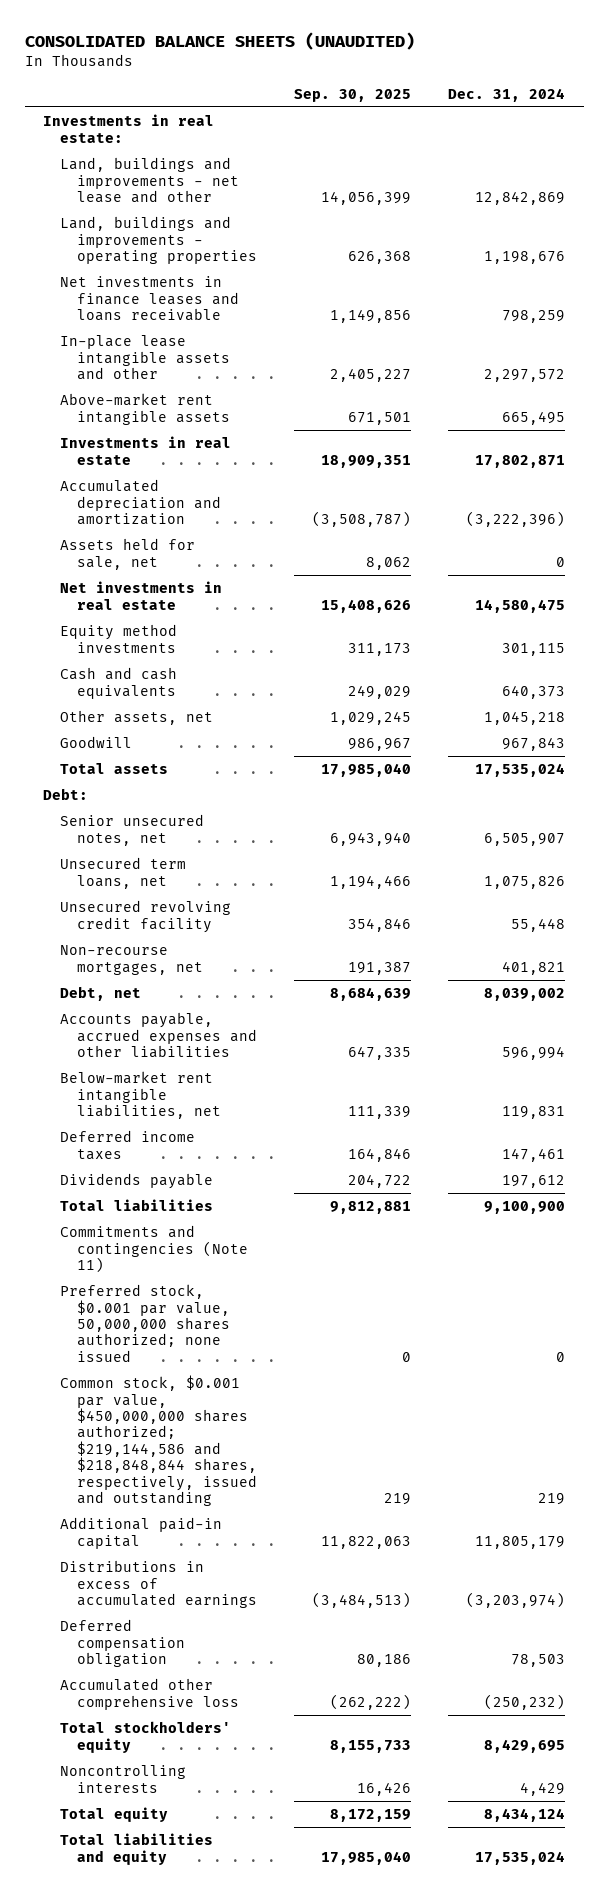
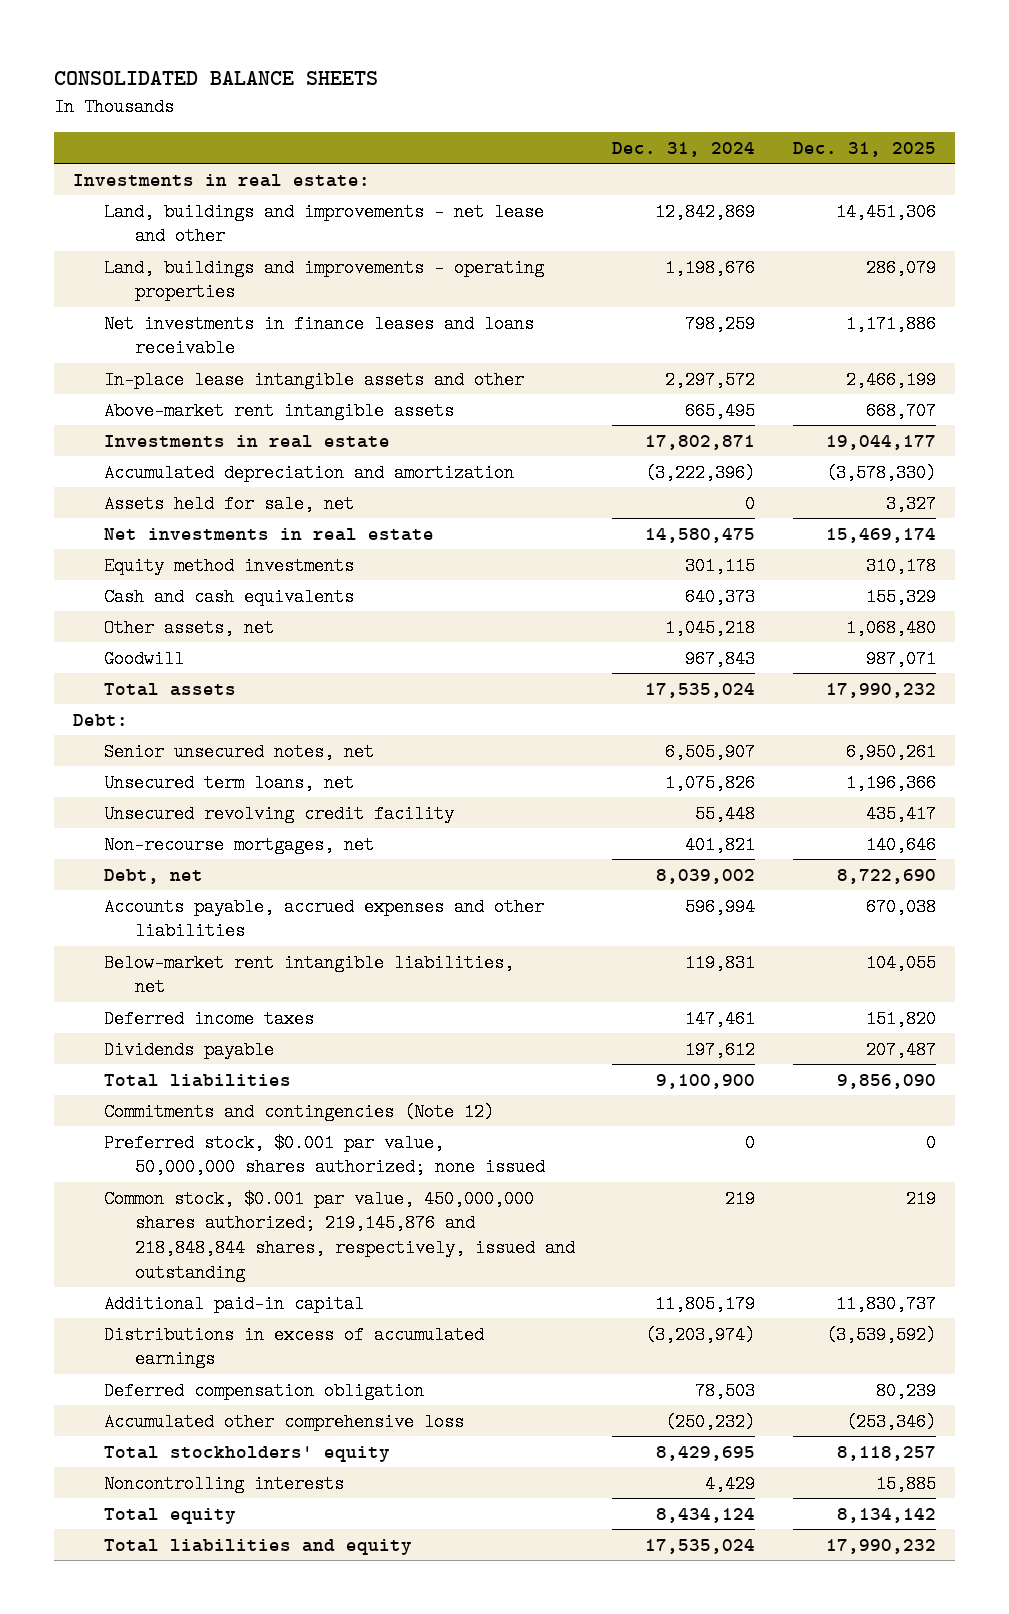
- CONSOLIDATED BALANCE SHEETS (UNAUDITED)
+ CONSOLIDATED BALANCE SHEETS
- | Sep. 30, 2025 | Dec. 31, 2024
+ | Dec. 31, 2024 | Dec. 31, 2025
- Commitments and contingencies (Note 11)
+ Commitments and contingencies (Note 12)
- Common stock, $0.001 par value, $450,000,000 shares authorized; $219,144,586 and $218,848,844 shares, respectively, issued and outstanding | 219 | 219
+ Common stock, $0.001 par value, 450,000,000 shares authorized; 219,145,876 and 218,848,844 shares, respectively, issued and outstanding | 219 | 219

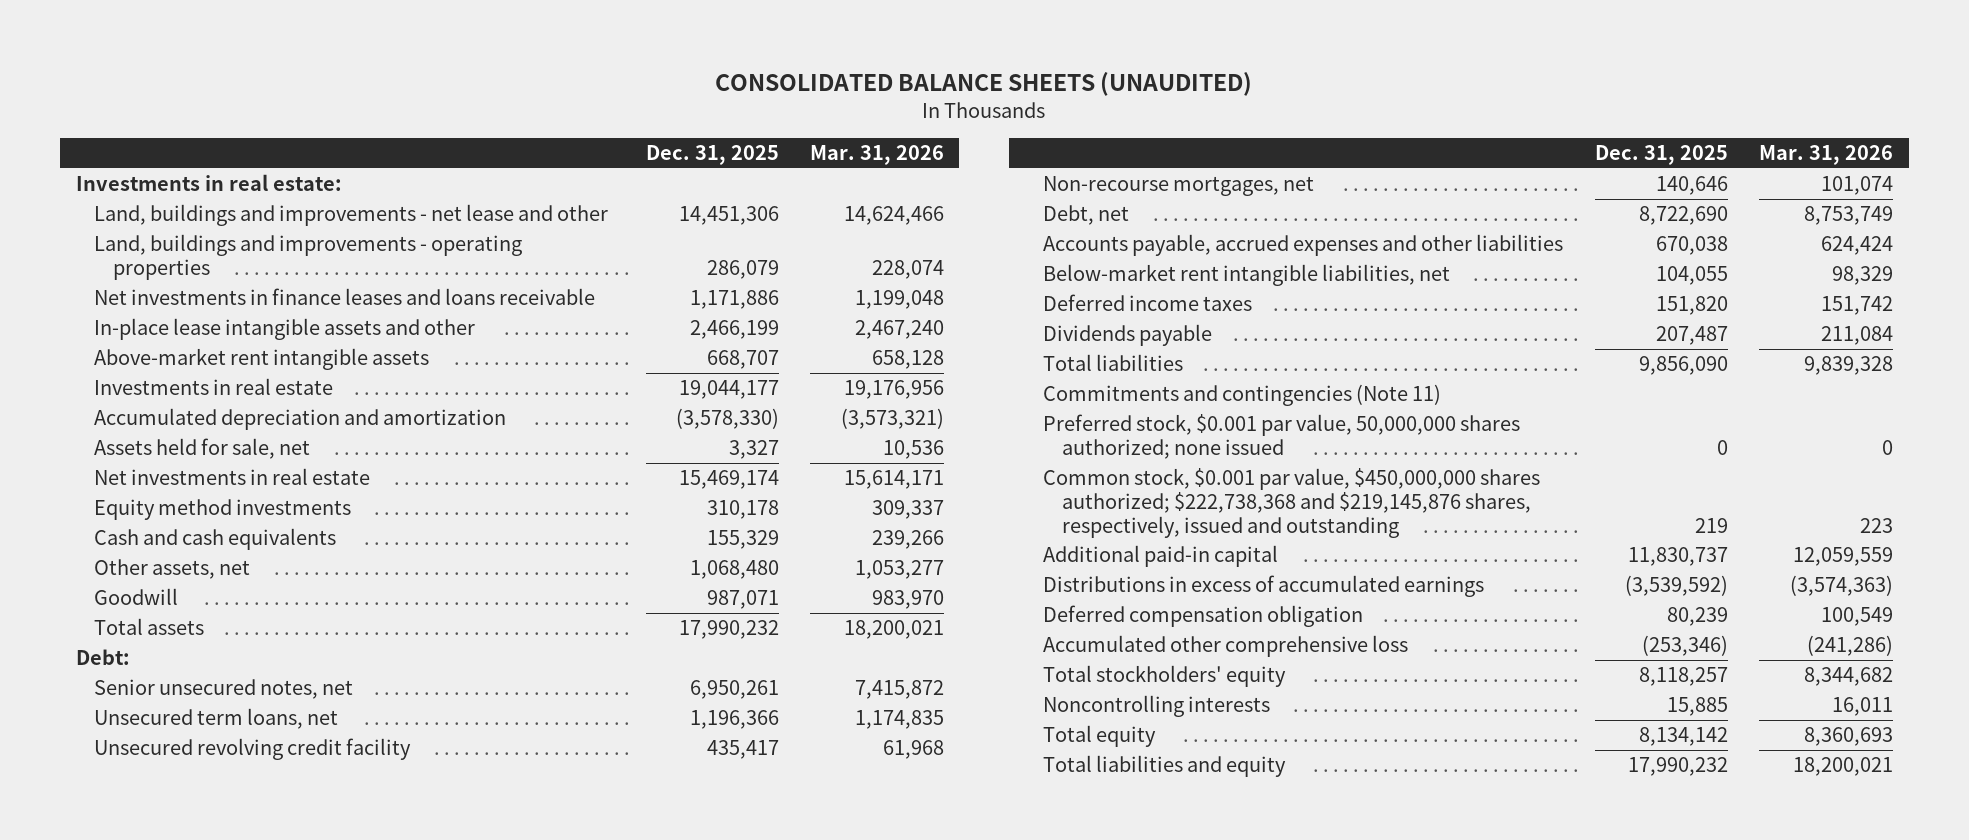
- CONSOLIDATED BALANCE SHEETS
+ CONSOLIDATED BALANCE SHEETS (UNAUDITED)
- | Dec. 31, 2024 | Dec. 31, 2025
+ | Dec. 31, 2025 | Mar. 31, 2026
- Commitments and contingencies (Note 12)
+ Commitments and contingencies (Note 11)
- Common stock, $0.001 par value, 450,000,000 shares authorized; 219,145,876 and 218,848,844 shares, respectively, issued and outstanding | 219 | 219
+ Common stock, $0.001 par value, $450,000,000 shares authorized; $222,738,368 and $219,145,876 shares, respectively, issued and outstanding | 219 | 223

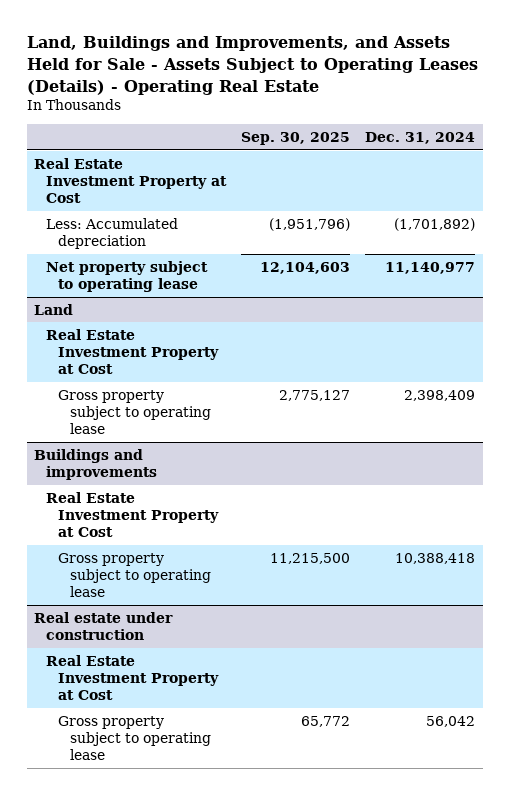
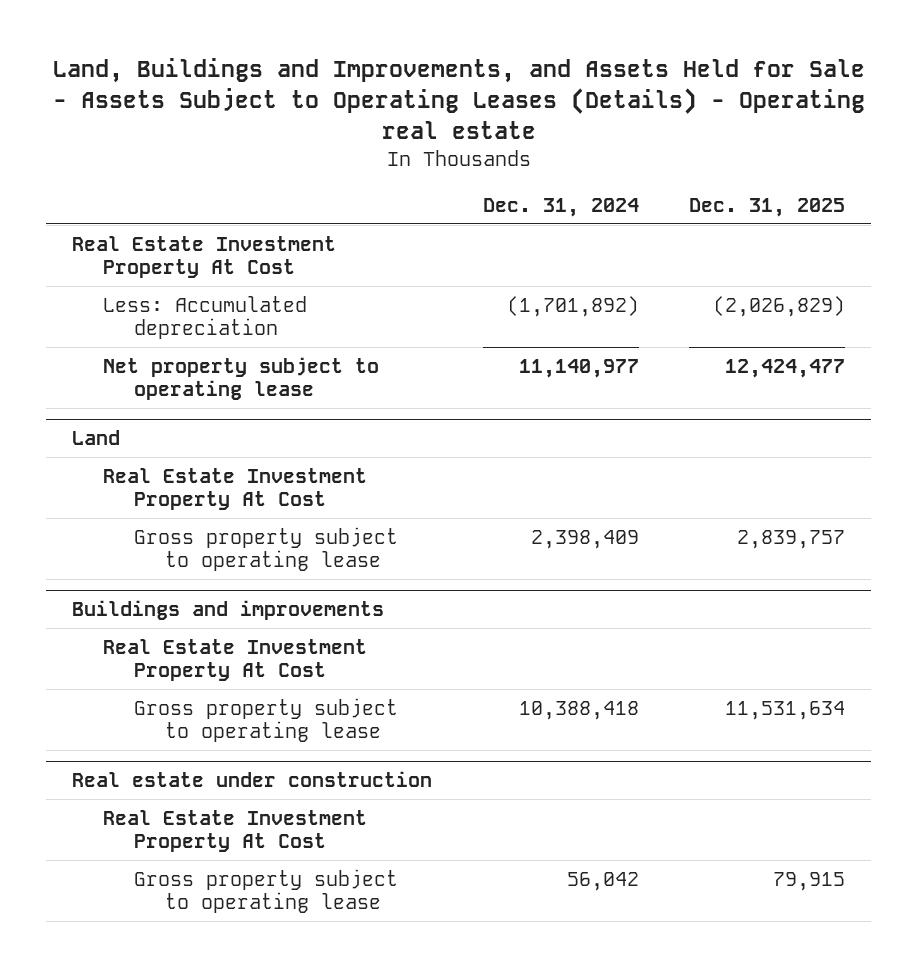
- Land, Buildings and Improvements, and Assets Held for Sale - Assets Subject to Operating Leases (Details) - Operating Real Estate
+ Land, Buildings and Improvements, and Assets Held for Sale - Assets Subject to Operating Leases (Details) - Operating real estate
- | Sep. 30, 2025 | Dec. 31, 2024
+ | Dec. 31, 2024 | Dec. 31, 2025
- Real Estate Investment Property at Cost
+ Real Estate Investment Property At Cost
@ Land
- Real Estate Investment Property at Cost
+ Real Estate Investment Property At Cost
@ Buildings and improvements
- Real Estate Investment Property at Cost
+ Real Estate Investment Property At Cost
@ Real estate under construction
- Real Estate Investment Property at Cost
+ Real Estate Investment Property At Cost

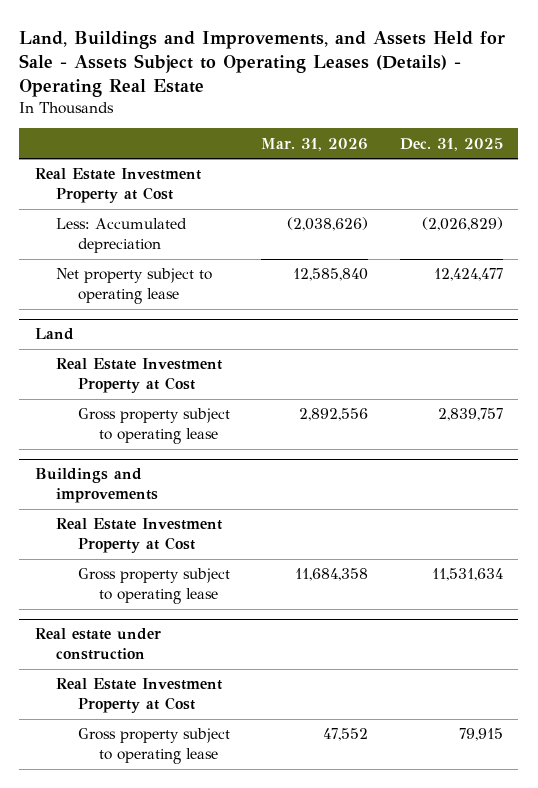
- Land, Buildings and Improvements, and Assets Held for Sale - Assets Subject to Operating Leases (Details) - Operating real estate
+ Land, Buildings and Improvements, and Assets Held for Sale - Assets Subject to Operating Leases (Details) - Operating Real Estate
- | Dec. 31, 2024 | Dec. 31, 2025
+ | Mar. 31, 2026 | Dec. 31, 2025
- Real Estate Investment Property At Cost
+ Real Estate Investment Property at Cost
@ Land
- Real Estate Investment Property At Cost
+ Real Estate Investment Property at Cost
@ Buildings and improvements
- Real Estate Investment Property At Cost
+ Real Estate Investment Property at Cost
@ Real estate under construction
- Real Estate Investment Property At Cost
+ Real Estate Investment Property at Cost

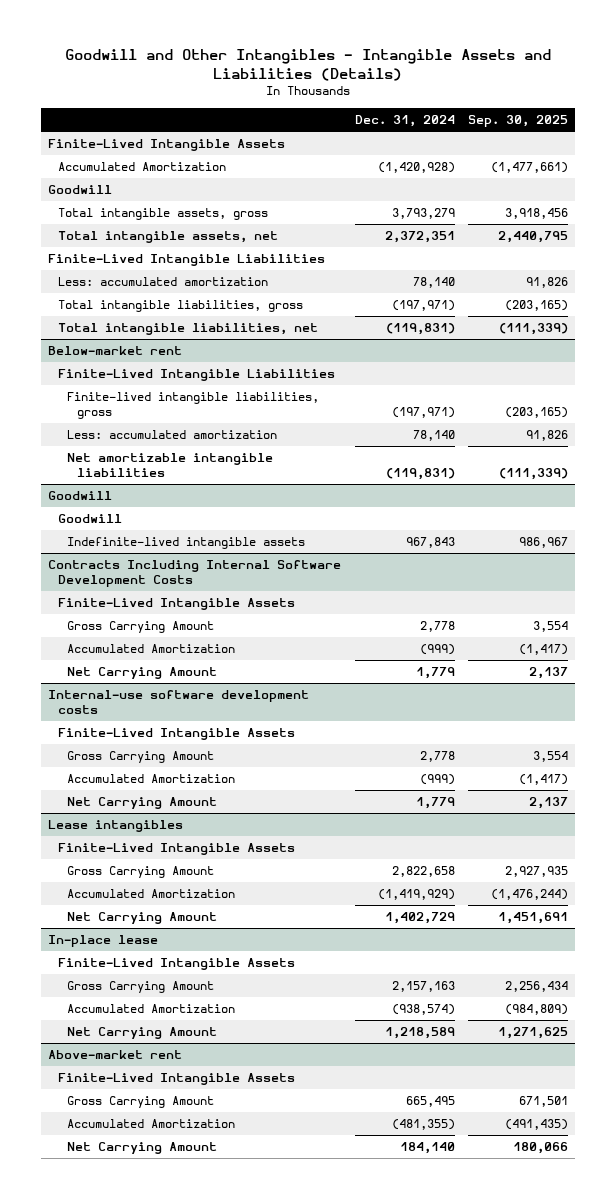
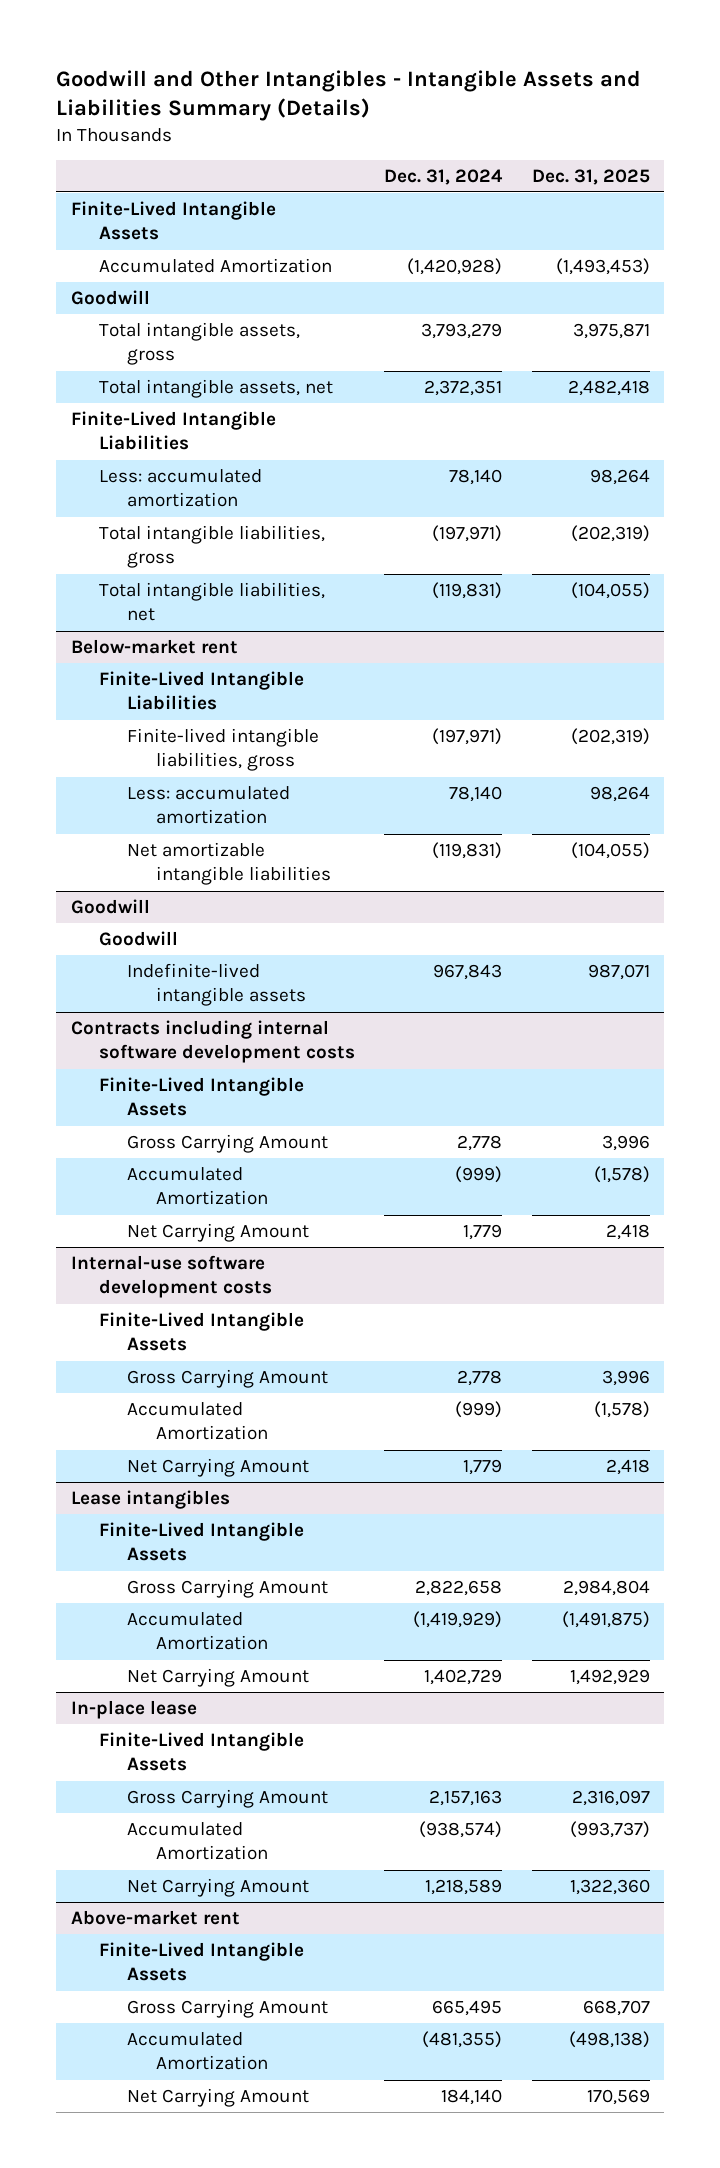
- Goodwill and Other Intangibles - Intangible Assets and Liabilities (Details)
+ Goodwill and Other Intangibles - Intangible Assets and Liabilities Summary (Details)
- | Dec. 31, 2024 | Sep. 30, 2025
+ | Dec. 31, 2024 | Dec. 31, 2025
- Contracts Including Internal Software Development Costs
+ Contracts including internal software development costs

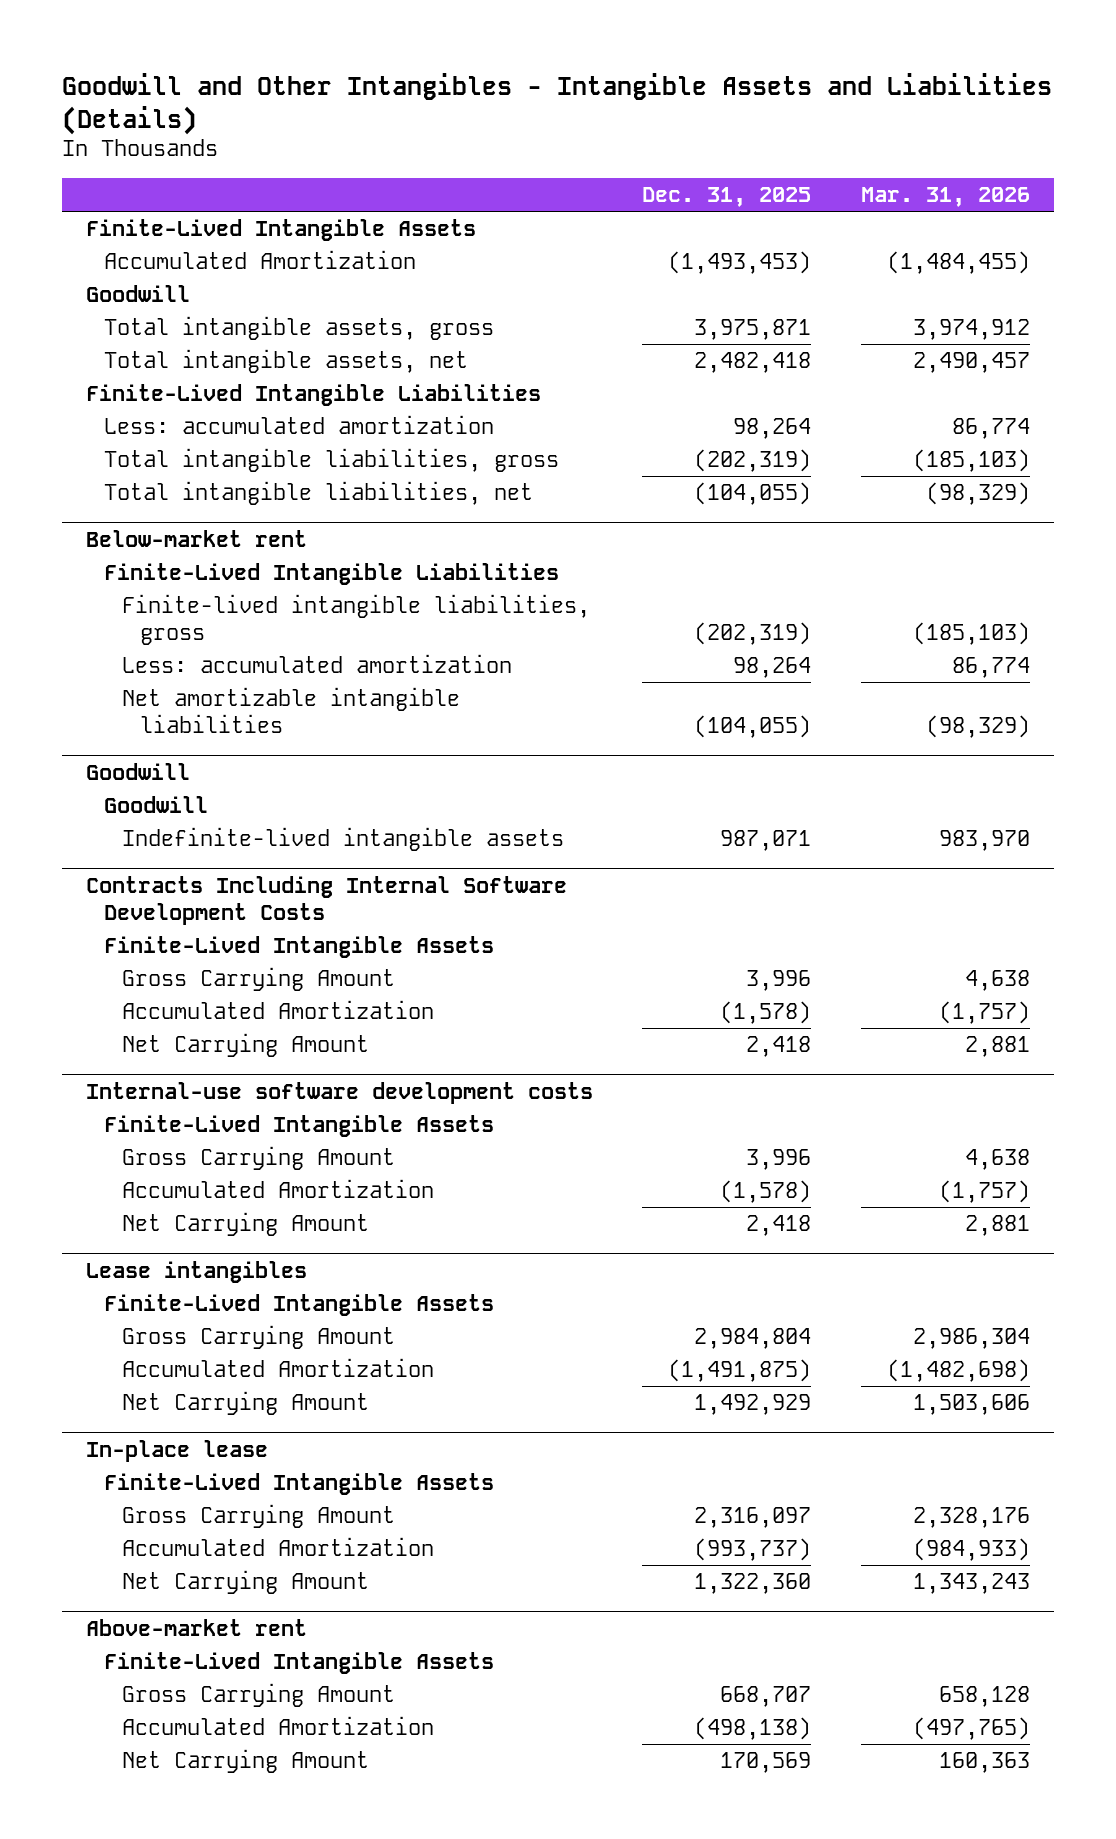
- Goodwill and Other Intangibles - Intangible Assets and Liabilities Summary (Details)
+ Goodwill and Other Intangibles - Intangible Assets and Liabilities (Details)
- | Dec. 31, 2024 | Dec. 31, 2025
+ | Dec. 31, 2025 | Mar. 31, 2026
- Contracts including internal software development costs
+ Contracts Including Internal Software Development Costs

